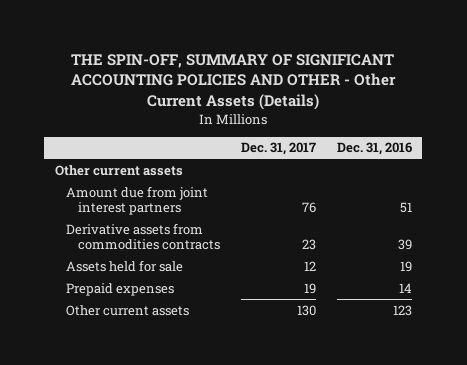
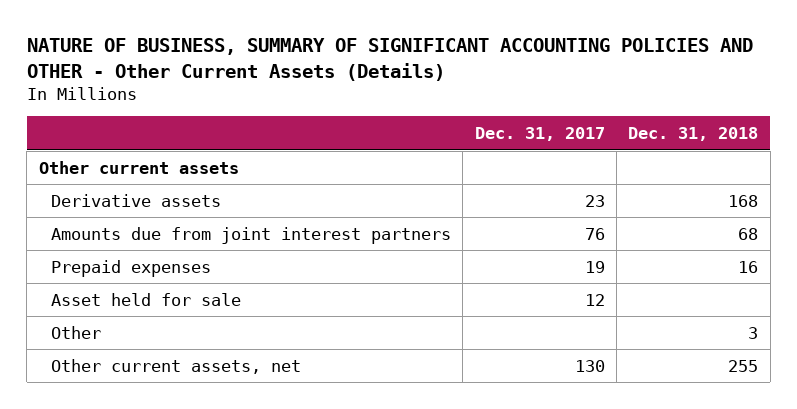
- THE SPIN-OFF, SUMMARY OF SIGNIFICANT ACCOUNTING POLICIES AND OTHER - Other Current Assets (Details)
+ NATURE OF BUSINESS, SUMMARY OF SIGNIFICANT ACCOUNTING POLICIES AND OTHER - Other Current Assets (Details)
- | Dec. 31, 2017 | Dec. 31, 2016
+ | Dec. 31, 2017 | Dec. 31, 2018
- Amount due from joint interest partners | 76 | 51
- Derivative assets from commodities contracts | 23 | 39
- Assets held for sale | 12 | 19
+ Derivative assets | 23 | 168
+ Amounts due from joint interest partners | 76 | 68
- Other current assets | 130 | 123
+ Asset held for sale | 12 |
+ Other | | 3
+ Other current assets, net | 130 | 255

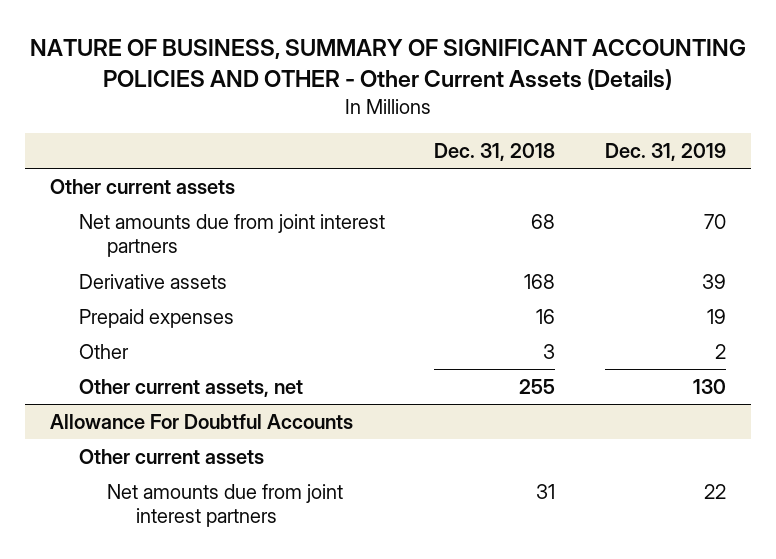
- | Dec. 31, 2017 | Dec. 31, 2018
+ | Dec. 31, 2018 | Dec. 31, 2019
+ Net amounts due from joint interest partners | 68 | 70
- Amounts due from joint interest partners | 76 | 68
- Asset held for sale | 12 |
+ Allowance For Doubtful Accounts
+ Other current assets
+ Net amounts due from joint interest partners | 31 | 22

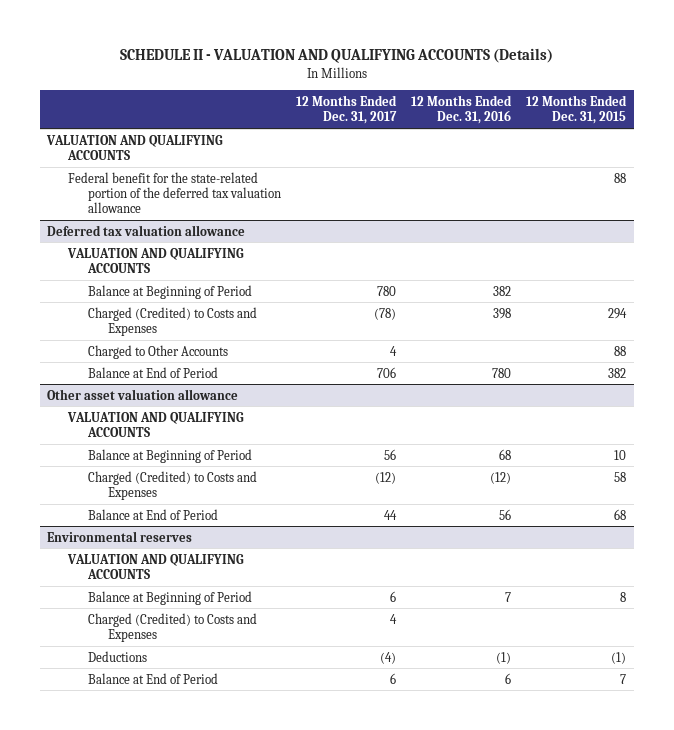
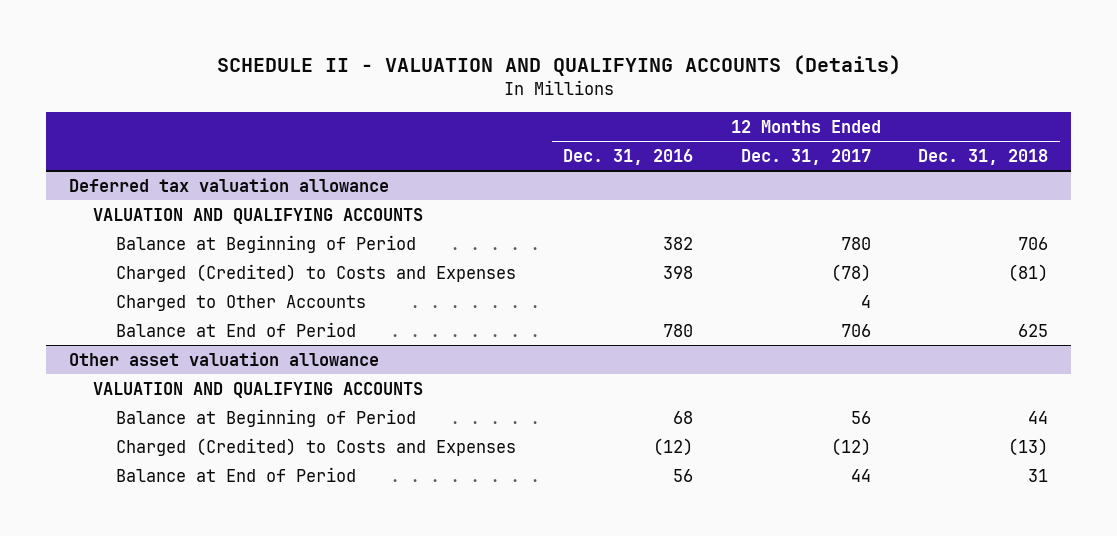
- | 12 Months Ended Dec. 31, 2017 | 12 Months Ended Dec. 31, 2016 | 12 Months Ended Dec. 31, 2015
+ | 12 Months Ended Dec. 31, 2016 | 12 Months Ended Dec. 31, 2017 | 12 Months Ended Dec. 31, 2018
- VALUATION AND QUALIFYING ACCOUNTS
- Federal benefit for the state-related portion of the deferred tax valuation allowance | | | 88
- Environmental reserves
- VALUATION AND QUALIFYING ACCOUNTS
- Balance at Beginning of Period | 6 | 7 | 8
- Charged (Credited) to Costs and Expenses | 4 | |
- Deductions | (4) | (1) | (1)
- Balance at End of Period | 6 | 6 | 7

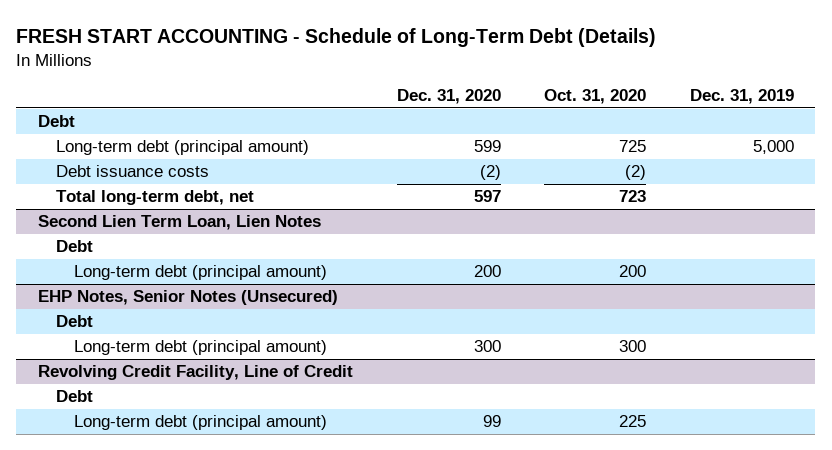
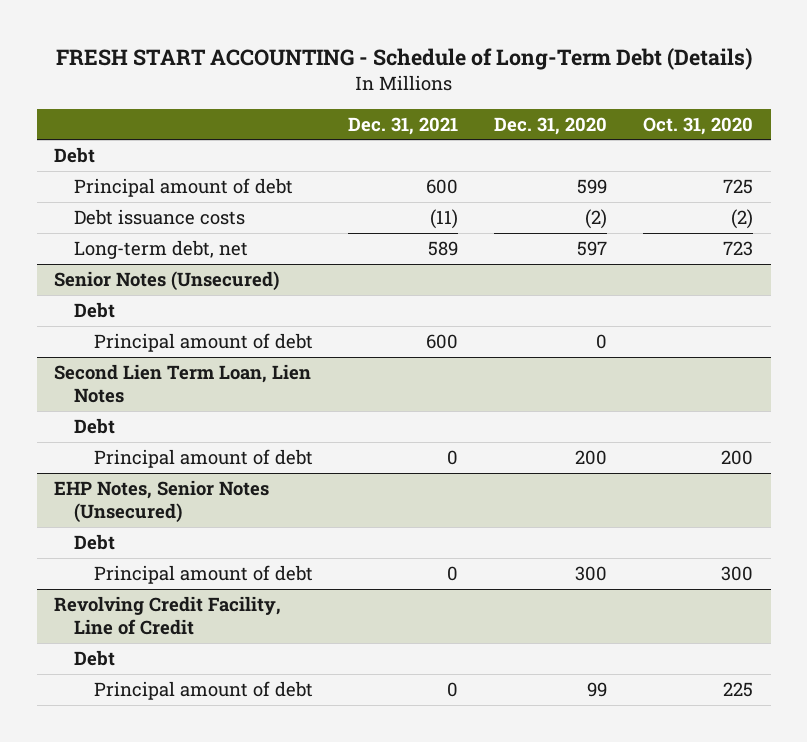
- | Dec. 31, 2020 | Oct. 31, 2020 | Dec. 31, 2019
+ | Dec. 31, 2021 | Dec. 31, 2020 | Oct. 31, 2020
- Long-term debt (principal amount) | 599 | 725 | 5,000
+ Principal amount of debt | 600 | 599 | 725
- Total long-term debt, net | 597 | 723 |
+ Long-term debt, net | 589 | 597 | 723
+ Senior Notes (Unsecured)
+ Debt
+ Principal amount of debt | 600 | 0 |
@ Second Lien Term Loan, Lien Notes
- Long-term debt (principal amount) | 200 | 200 |
+ Principal amount of debt | 0 | 200 | 200
@ EHP Notes, Senior Notes (Unsecured)
- Long-term debt (principal amount) | 300 | 300 |
+ Principal amount of debt | 0 | 300 | 300
@ Revolving Credit Facility, Line of Credit
- Long-term debt (principal amount) | 99 | 225 |
+ Principal amount of debt | 0 | 99 | 225

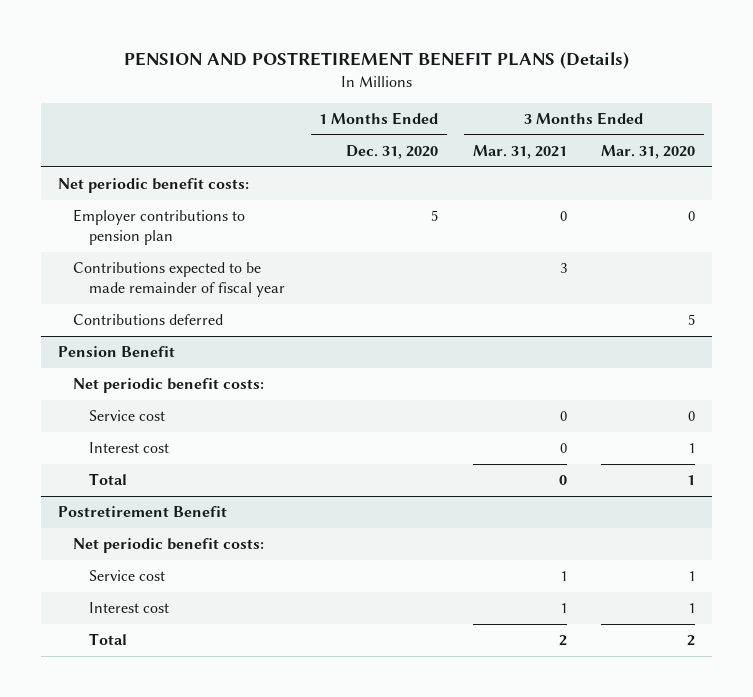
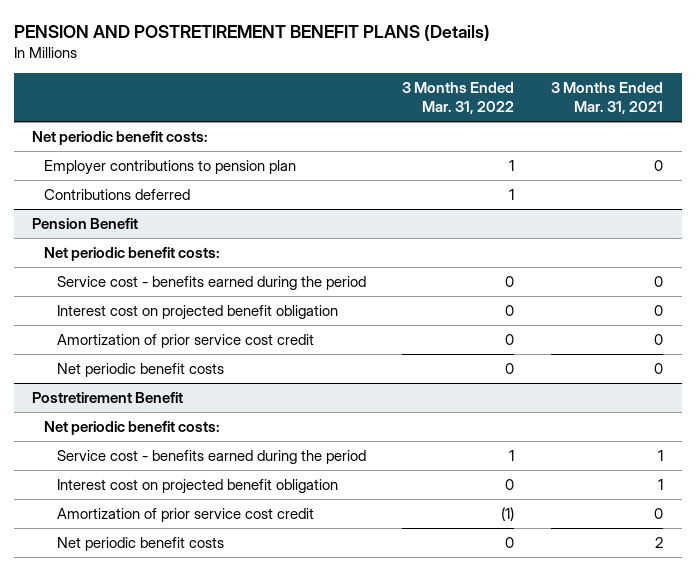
- | 1 Months Ended Dec. 31, 2020 | 3 Months Ended Mar. 31, 2021 | 3 Months Ended Mar. 31, 2020
+ | 3 Months Ended Mar. 31, 2022 | 3 Months Ended Mar. 31, 2021
- Contributions expected to be made remainder of fiscal year | | 3 |
@ Pension Benefit
- Service cost | | 0 | 0
- Interest cost | | 0 | 1
- Total | | 0 | 1
+ Service cost - benefits earned during the period | 0 | 0
+ Interest cost on projected benefit obligation | 0 | 0
+ Amortization of prior service cost credit | 0 | 0
+ Net periodic benefit costs | 0 | 0
@ Postretirement Benefit
- Service cost | | 1 | 1
- Interest cost | | 1 | 1
- Total | | 2 | 2
+ Service cost - benefits earned during the period | 1 | 1
+ Interest cost on projected benefit obligation | 0 | 1
+ Amortization of prior service cost credit | (1) | 0
+ Net periodic benefit costs | 0 | 2

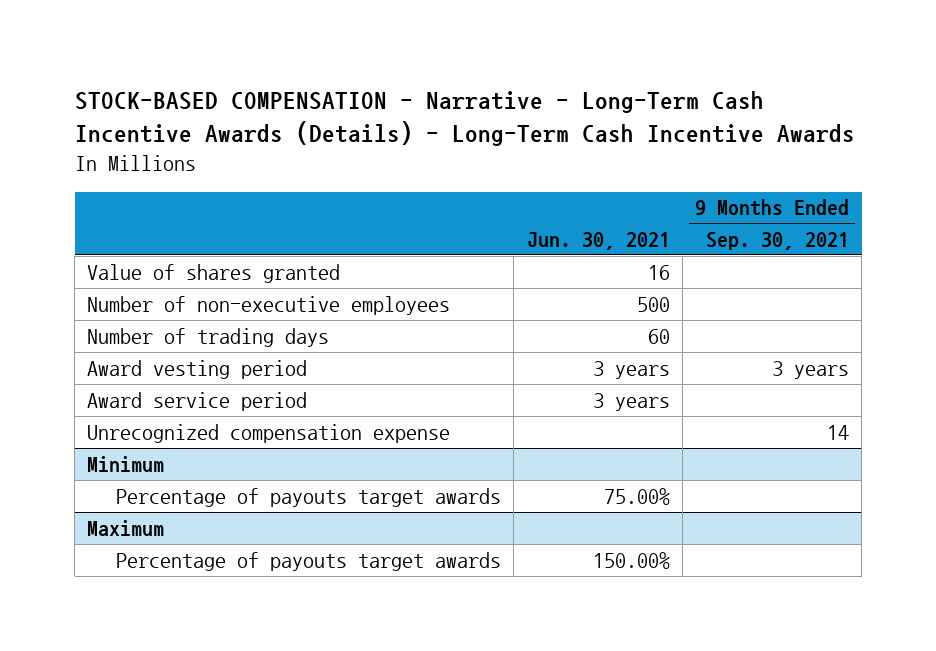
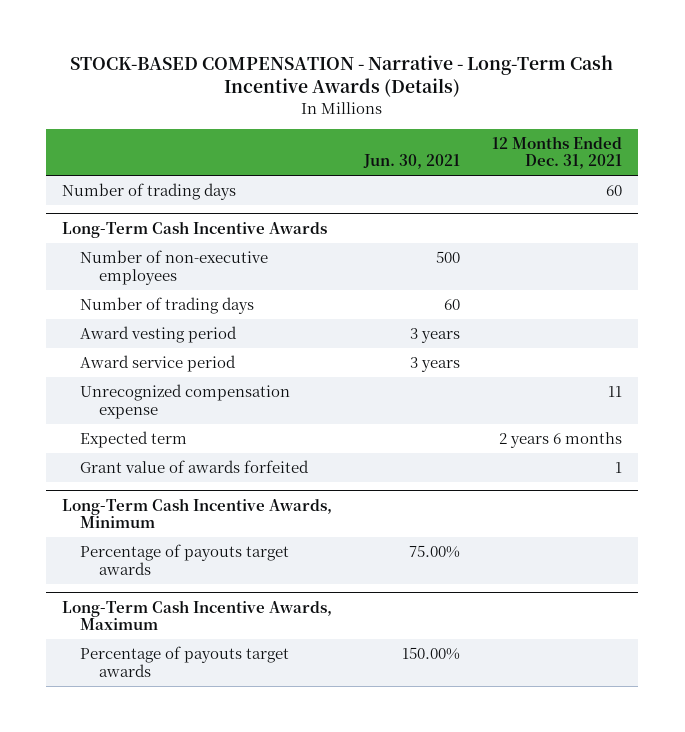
- STOCK-BASED COMPENSATION - Narrative - Long-Term Cash Incentive Awards (Details) - Long-Term Cash Incentive Awards
+ STOCK-BASED COMPENSATION - Narrative - Long-Term Cash Incentive Awards (Details)
- | Jun. 30, 2021 | 9 Months Ended Sep. 30, 2021
+ | Jun. 30, 2021 | 12 Months Ended Dec. 31, 2021
- Value of shares granted | 16 |
+ Number of trading days | | 60
+ Long-Term Cash Incentive Awards
- Minimum
+ Expected term | | 2 years 6 months
+ Grant value of awards forfeited | | 1
+ Long-Term Cash Incentive Awards, Minimum
- Maximum
+ Long-Term Cash Incentive Awards, Maximum

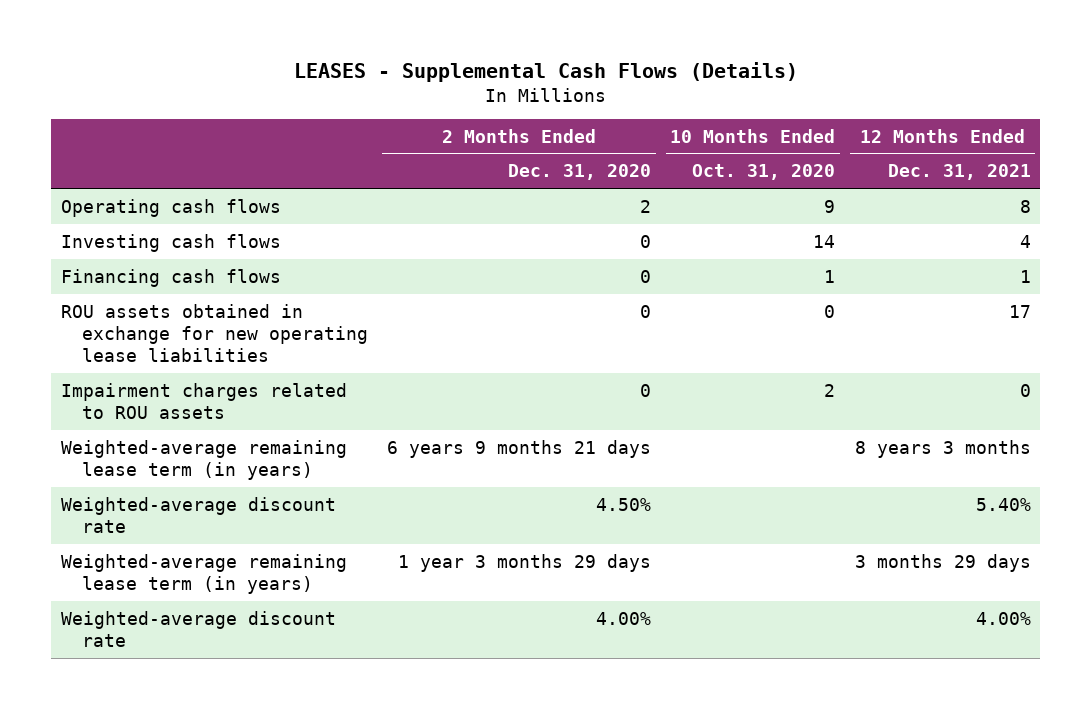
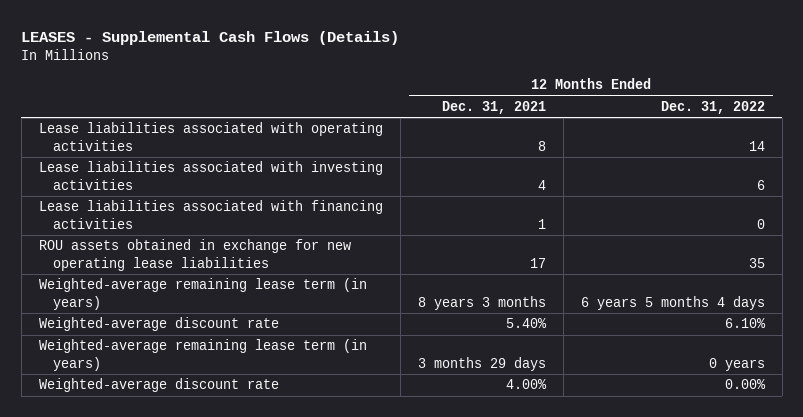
- | 2 Months Ended Dec. 31, 2020 | 10 Months Ended Oct. 31, 2020 | 12 Months Ended Dec. 31, 2021
+ | 12 Months Ended Dec. 31, 2021 | 12 Months Ended Dec. 31, 2022
- Operating cash flows | 2 | 9 | 8
- Investing cash flows | 0 | 14 | 4
- Financing cash flows | 0 | 1 | 1
+ Lease liabilities associated with operating activities | 8 | 14
+ Lease liabilities associated with investing activities | 4 | 6
+ Lease liabilities associated with financing activities | 1 | 0
- Impairment charges related to ROU assets | 0 | 2 | 0

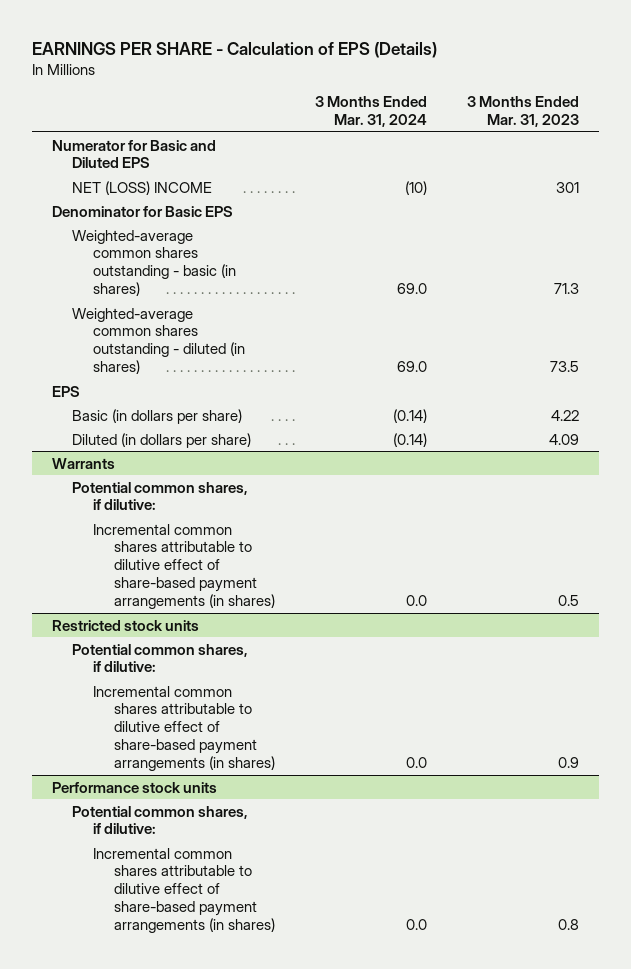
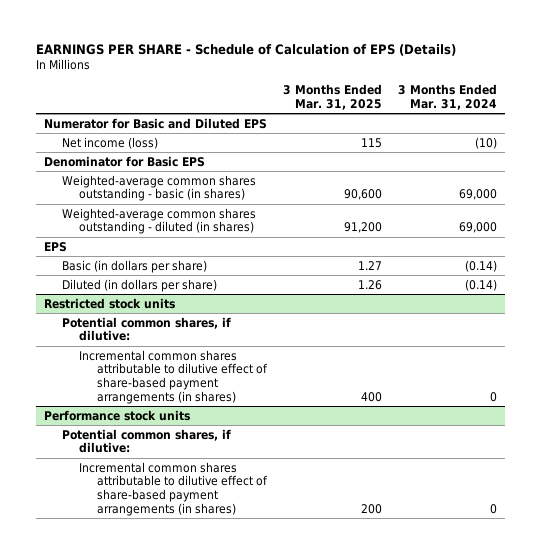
- EARNINGS PER SHARE - Calculation of EPS (Details)
+ EARNINGS PER SHARE - Schedule of Calculation of EPS (Details)
- | 3 Months Ended Mar. 31, 2024 | 3 Months Ended Mar. 31, 2023
+ | 3 Months Ended Mar. 31, 2025 | 3 Months Ended Mar. 31, 2024
- NET (LOSS) INCOME | (10) | 301
+ Net income (loss) | 115 | (10)
- Weighted-average common shares outstanding - basic (in shares) | 69.0 | 71.3
- Weighted-average common shares outstanding - diluted (in shares) | 69.0 | 73.5
+ Weighted-average common shares outstanding - basic (in shares) | 90,600 | 69,000
+ Weighted-average common shares outstanding - diluted (in shares) | 91,200 | 69,000
- Warrants
- Potential common shares, if dilutive:
- Incremental common shares attributable to dilutive effect of share-based payment arrangements (in shares) | 0.0 | 0.5
@ Restricted stock units
- Incremental common shares attributable to dilutive effect of share-based payment arrangements (in shares) | 0.0 | 0.9
+ Incremental common shares attributable to dilutive effect of share-based payment arrangements (in shares) | 400 | 0
@ Performance stock units
- Incremental common shares attributable to dilutive effect of share-based payment arrangements (in shares) | 0.0 | 0.8
+ Incremental common shares attributable to dilutive effect of share-based payment arrangements (in shares) | 200 | 0

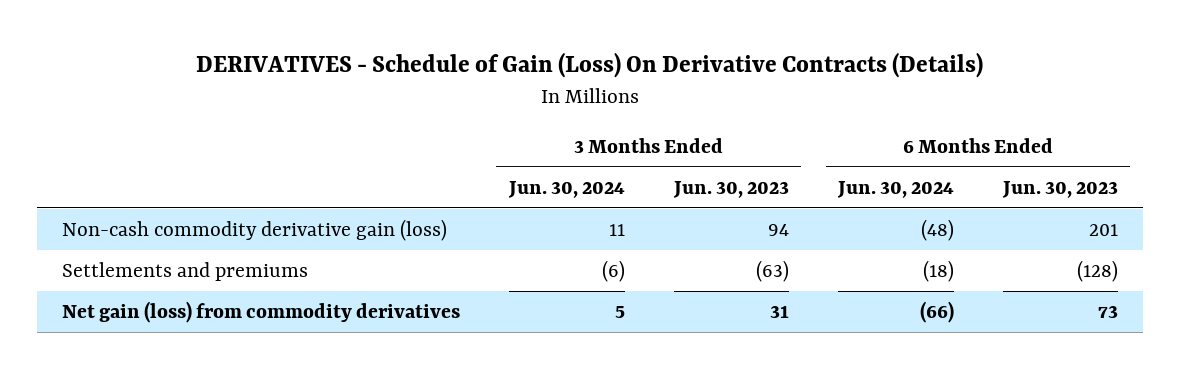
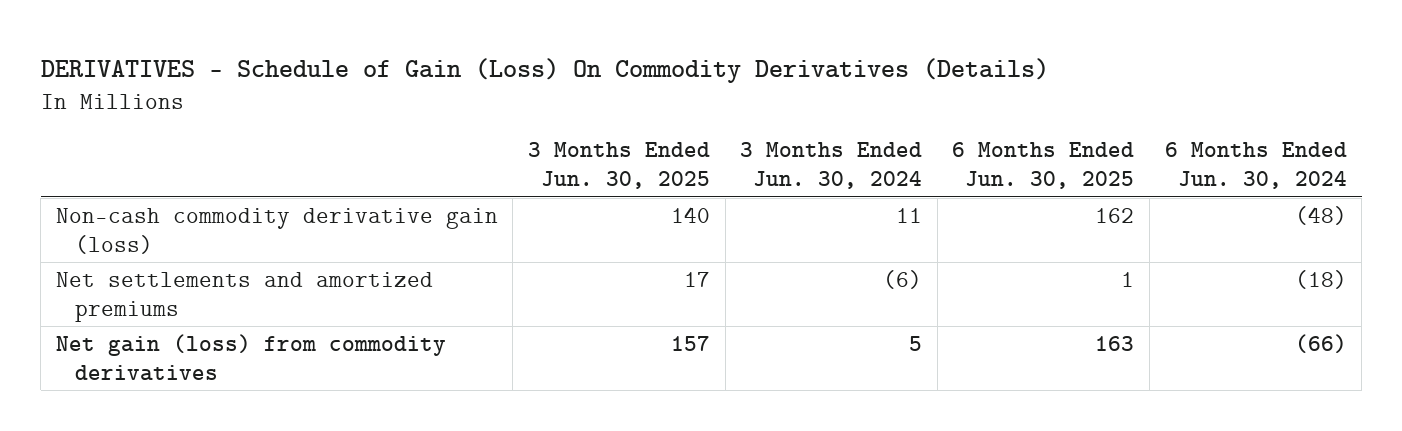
- DERIVATIVES - Schedule of Gain (Loss) On Derivative Contracts (Details)
+ DERIVATIVES - Schedule of Gain (Loss) On Commodity Derivatives (Details)
- | 3 Months Ended Jun. 30, 2024 | 3 Months Ended Jun. 30, 2023 | 6 Months Ended Jun. 30, 2024 | 6 Months Ended Jun. 30, 2023
+ | 3 Months Ended Jun. 30, 2025 | 3 Months Ended Jun. 30, 2024 | 6 Months Ended Jun. 30, 2025 | 6 Months Ended Jun. 30, 2024
- Settlements and premiums | (6) | (63) | (18) | (128)
+ Net settlements and amortized premiums | 17 | (6) | 1 | (18)

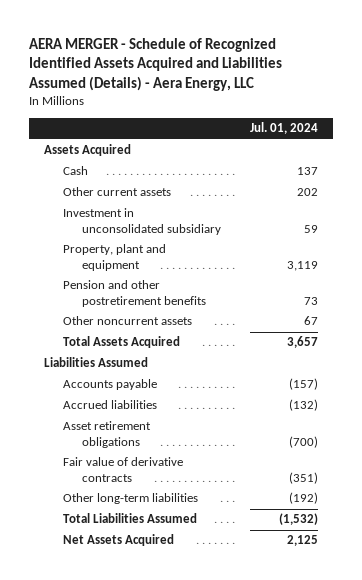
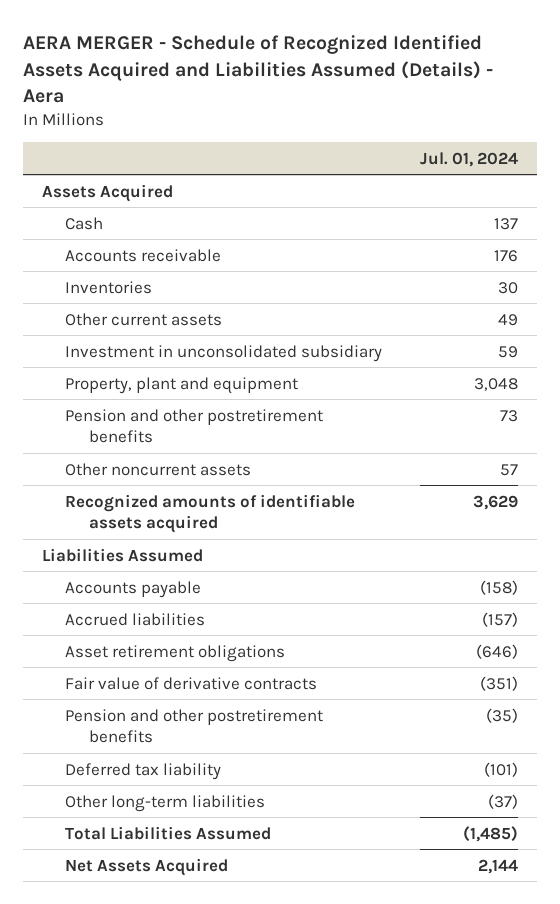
- AERA MERGER - Schedule of Recognized Identified Assets Acquired and Liabilities Assumed (Details) - Aera Energy, LLC
+ AERA MERGER - Schedule of Recognized Identified Assets Acquired and Liabilities Assumed (Details) - Aera
- Other current assets | 202
+ Accounts receivable | 176
+ Inventories | 30
+ Other current assets | 49
- Property, plant and equipment | 3,119
+ Property, plant and equipment | 3,048
- Other noncurrent assets | 67
- Total Assets Acquired | 3,657
+ Other noncurrent assets | 57
+ Recognized amounts of identifiable assets acquired | 3,629
- Accounts payable | (157)
- Accrued liabilities | (132)
- Asset retirement obligations | (700)
+ Accounts payable | (158)
+ Accrued liabilities | (157)
+ Asset retirement obligations | (646)
- Other long-term liabilities | (192)
- Total Liabilities Assumed | (1,532)
- Net Assets Acquired | 2,125
+ Pension and other postretirement benefits | (35)
+ Deferred tax liability | (101)
+ Other long-term liabilities | (37)
+ Total Liabilities Assumed | (1,485)
+ Net Assets Acquired | 2,144

